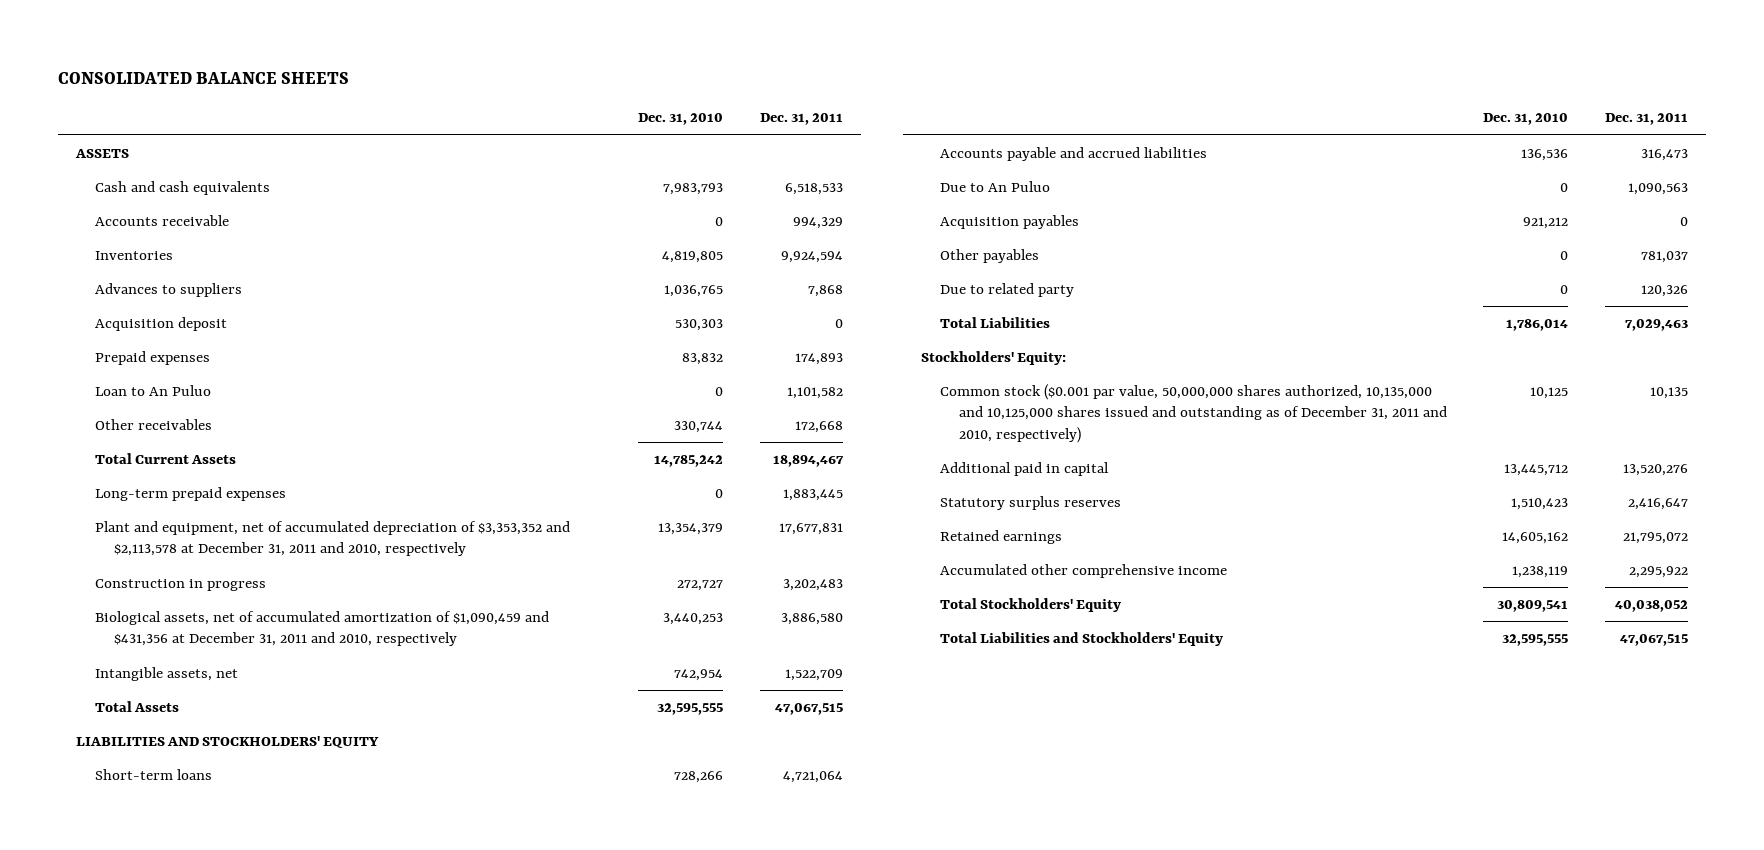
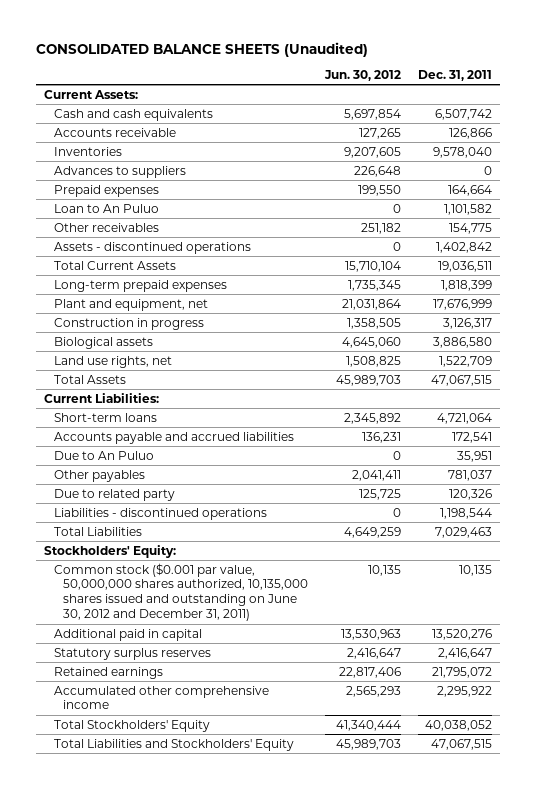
- CONSOLIDATED BALANCE SHEETS
+ CONSOLIDATED BALANCE SHEETS (Unaudited)
- | Dec. 31, 2010 | Dec. 31, 2011
+ | Jun. 30, 2012 | Dec. 31, 2011
- ASSETS
- Cash and cash equivalents | 7,983,793 | 6,518,533
- Accounts receivable | 0 | 994,329
- Inventories | 4,819,805 | 9,924,594
- Advances to suppliers | 1,036,765 | 7,868
- Acquisition deposit | 530,303 | 0
- Prepaid expenses | 83,832 | 174,893
+ Current Assets:
+ Cash and cash equivalents | 5,697,854 | 6,507,742
+ Accounts receivable | 127,265 | 126,866
+ Inventories | 9,207,605 | 9,578,040
+ Advances to suppliers | 226,648 | 0
+ Prepaid expenses | 199,550 | 164,664
- Other receivables | 330,744 | 172,668
- Total Current Assets | 14,785,242 | 18,894,467
- Long-term prepaid expenses | 0 | 1,883,445
- Plant and equipment, net of accumulated depreciation of $3,353,352 and $2,113,578 at December 31, 2011 and 2010, respectively | 13,354,379 | 17,677,831
- Construction in progress | 272,727 | 3,202,483
- Biological assets, net of accumulated amortization of $1,090,459 and $431,356 at December 31, 2011 and 2010, respectively | 3,440,253 | 3,886,580
- Intangible assets, net | 742,954 | 1,522,709
+ Other receivables | 251,182 | 154,775
+ Assets - discontinued operations | 0 | 1,402,842
+ Total Current Assets | 15,710,104 | 19,036,511
+ Long-term prepaid expenses | 1,735,345 | 1,818,399
+ Plant and equipment, net | 21,031,864 | 17,676,999
+ Construction in progress | 1,358,505 | 3,126,317
+ Biological assets | 4,645,060 | 3,886,580
+ Land use rights, net | 1,508,825 | 1,522,709
- LIABILITIES AND STOCKHOLDERS' EQUITY
+ Current Liabilities:
- Accounts payable and accrued liabilities | 136,536 | 316,473
- Due to An Puluo | 0 | 1,090,563
- Acquisition payables | 921,212 | 0
+ Accounts payable and accrued liabilities | 136,231 | 172,541
+ Due to An Puluo | 0 | 35,951
+ Liabilities - discontinued operations | 0 | 1,198,544
- Common stock ($0.001 par value, 50,000,000 shares authorized, 10,135,000 and 10,125,000 shares issued and outstanding as of December 31, 2011 and 2010, respectively) | 10,125 | 10,135
+ Common stock ($0.001 par value, 50,000,000 shares authorized, 10,135,000 shares issued and outstanding on June 30, 2012 and December 31, 2011) | 10,135 | 10,135

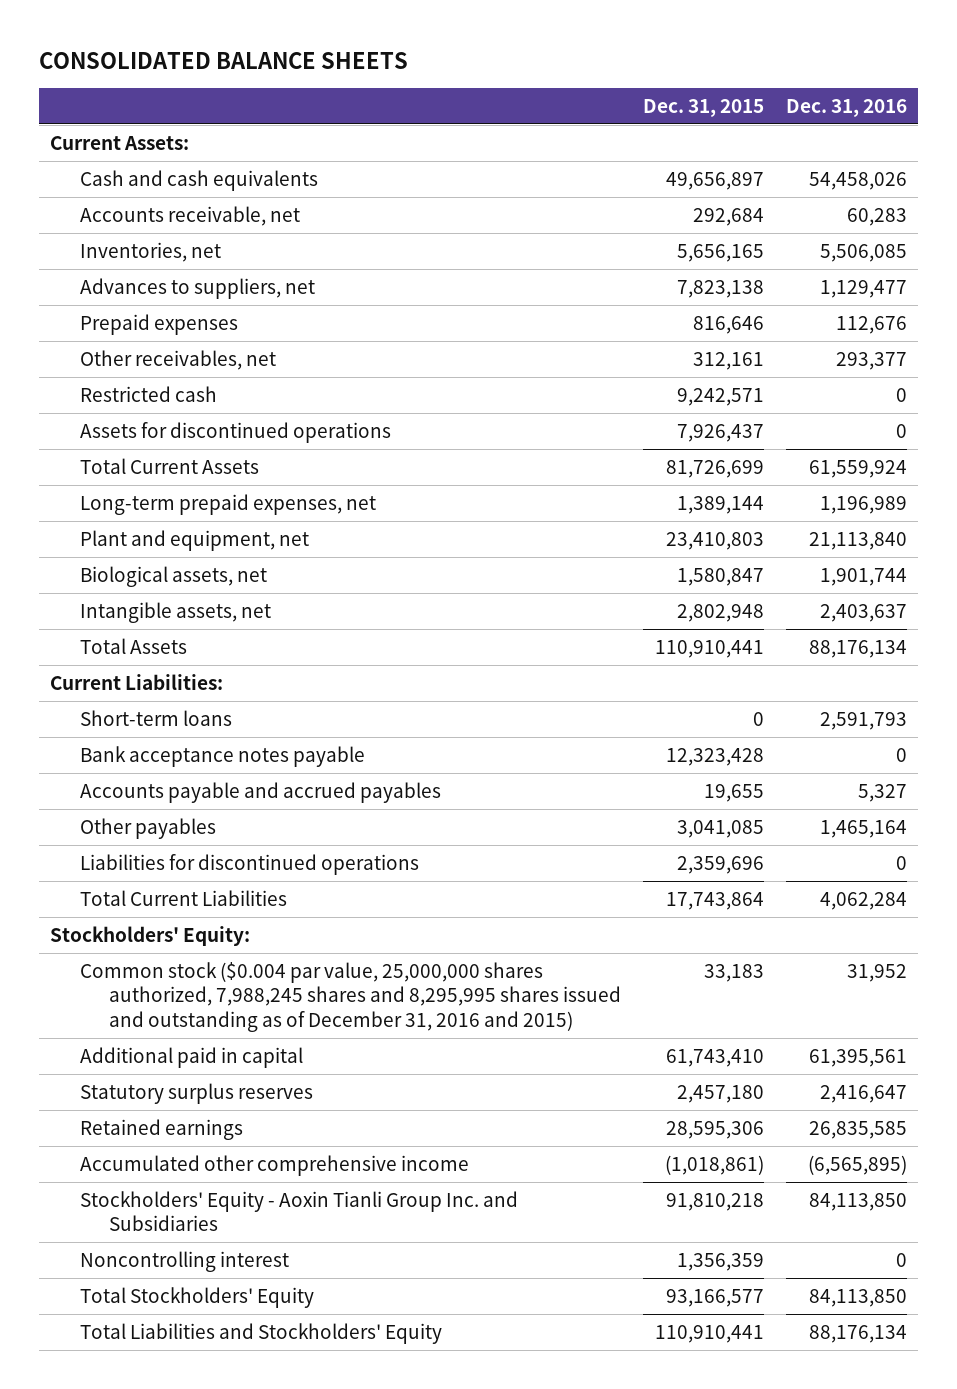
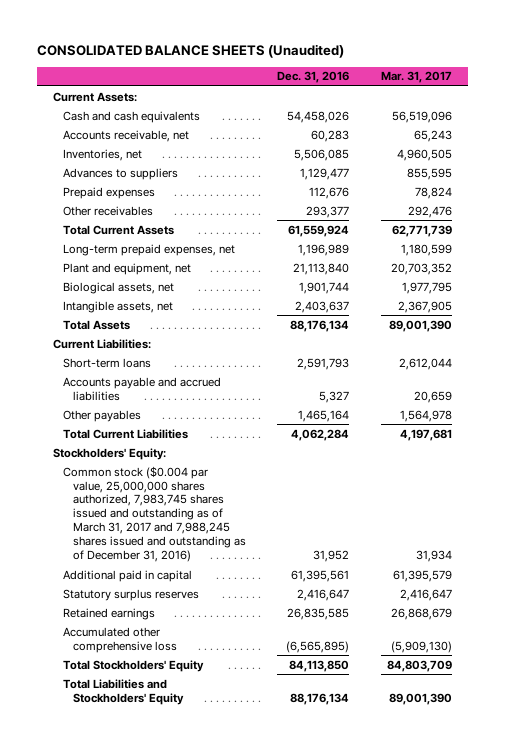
- CONSOLIDATED BALANCE SHEETS
+ CONSOLIDATED BALANCE SHEETS (Unaudited)
- | Dec. 31, 2015 | Dec. 31, 2016
+ | Dec. 31, 2016 | Mar. 31, 2017
- Advances to suppliers, net | 7,823,138 | 1,129,477
+ Advances to suppliers | 1,129,477 | 855,595
- Other receivables, net | 312,161 | 293,377
- Restricted cash | 9,242,571 | 0
- Assets for discontinued operations | 7,926,437 | 0
+ Other receivables | 293,377 | 292,476
- Bank acceptance notes payable | 12,323,428 | 0
- Accounts payable and accrued payables | 19,655 | 5,327
+ Accounts payable and accrued liabilities | 5,327 | 20,659
- Liabilities for discontinued operations | 2,359,696 | 0
- Common stock ($0.004 par value, 25,000,000 shares authorized, 7,988,245 shares and 8,295,995 shares issued and outstanding as of December 31, 2016 and 2015) | 33,183 | 31,952
+ Common stock ($0.004 par value, 25,000,000 shares authorized, 7,983,745 shares issued and outstanding as of March 31, 2017 and 7,988,245 shares issued and outstanding as of December 31, 2016) | 31,952 | 31,934
- Accumulated other comprehensive income | (1,018,861) | (6,565,895)
- Stockholders' Equity - Aoxin Tianli Group Inc. and Subsidiaries | 91,810,218 | 84,113,850
- Noncontrolling interest | 1,356,359 | 0
+ Accumulated other comprehensive loss | (6,565,895) | (5,909,130)

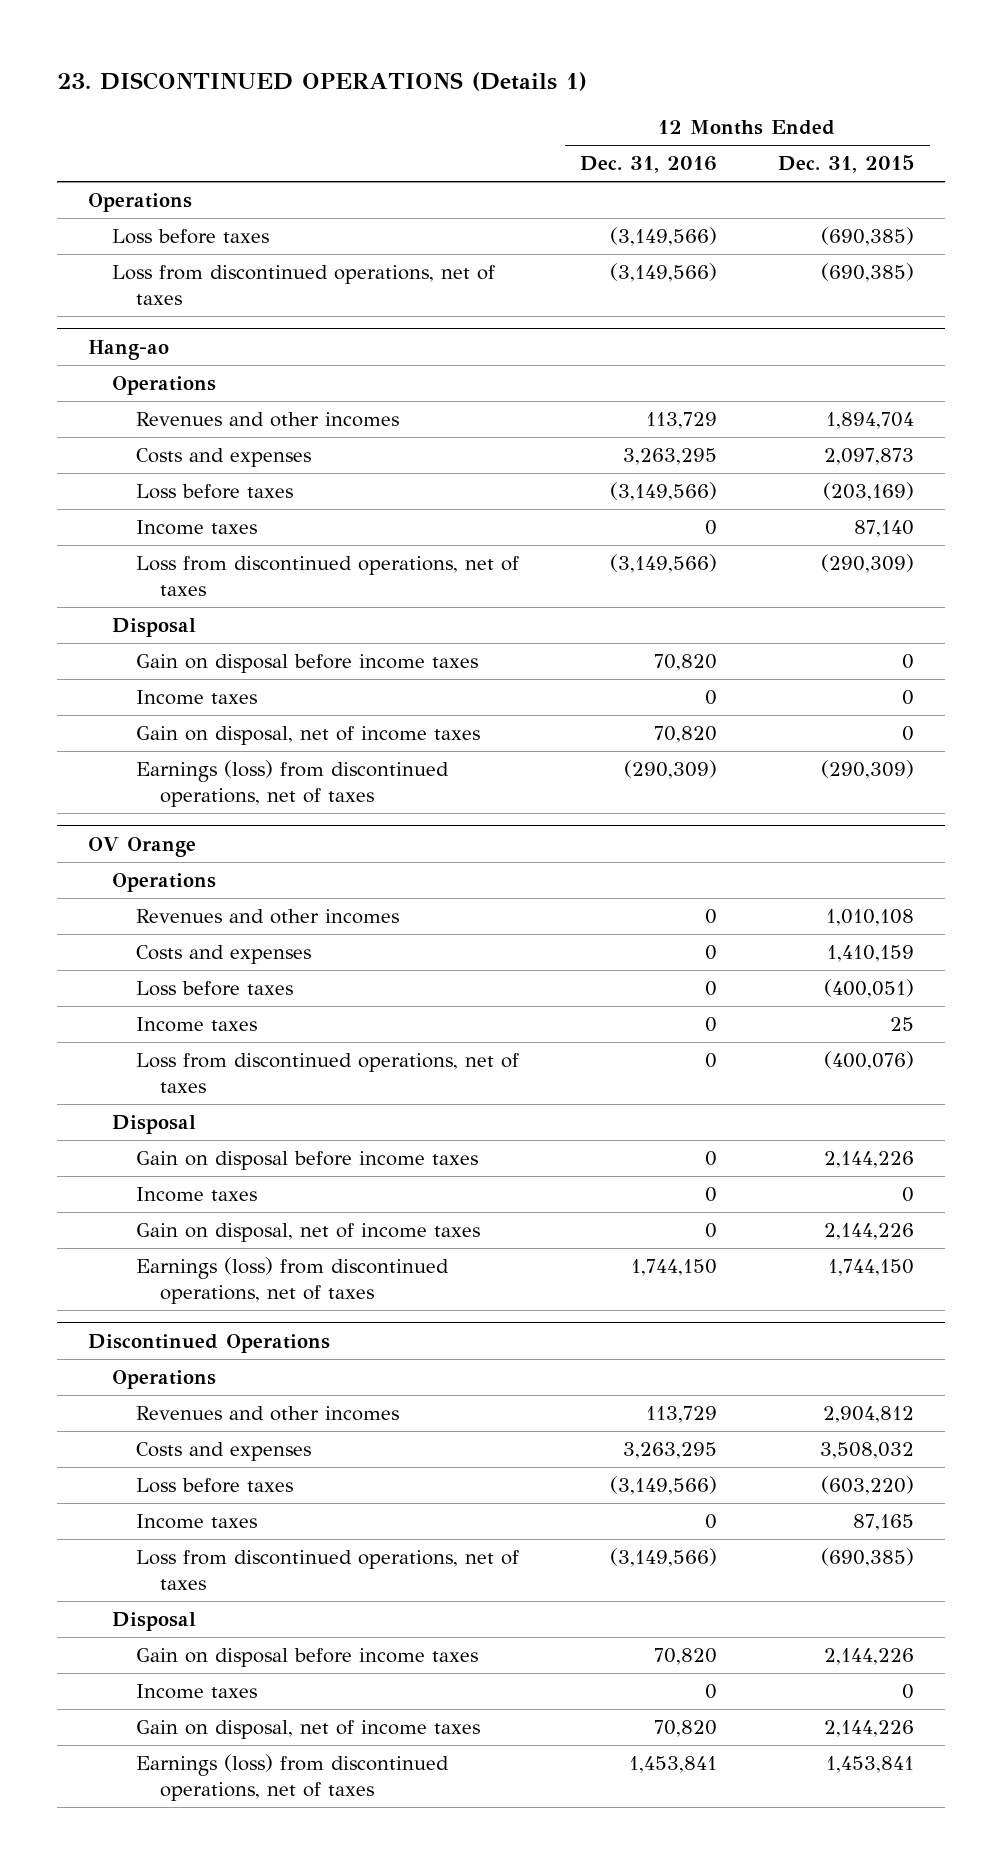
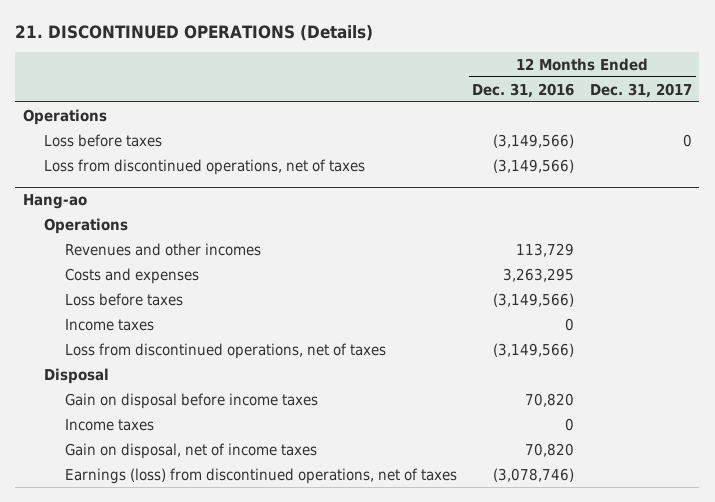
- 23. DISCONTINUED OPERATIONS (Details 1)
+ 21. DISCONTINUED OPERATIONS (Details)
- | 12 Months Ended Dec. 31, 2016 | 12 Months Ended Dec. 31, 2015
+ | 12 Months Ended Dec. 31, 2016 | 12 Months Ended Dec. 31, 2017
@ Hang-ao
- Earnings (loss) from discontinued operations, net of taxes | (290,309) | (290,309)
- OV Orange
- Operations
- Revenues and other incomes | 0 | 1,010,108
- Costs and expenses | 0 | 1,410,159
- Loss before taxes | 0 | (400,051)
- Income taxes | 0 | 25
- Loss from discontinued operations, net of taxes | 0 | (400,076)
- Disposal
- Gain on disposal before income taxes | 0 | 2,144,226
- Income taxes | 0 | 0
- Gain on disposal, net of income taxes | 0 | 2,144,226
- Earnings (loss) from discontinued operations, net of taxes | 1,744,150 | 1,744,150
- Discontinued Operations
- Operations
- Revenues and other incomes | 113,729 | 2,904,812
- Costs and expenses | 3,263,295 | 3,508,032
- Loss before taxes | (3,149,566) | (603,220)
- Income taxes | 0 | 87,165
- Loss from discontinued operations, net of taxes | (3,149,566) | (690,385)
- Disposal
- Gain on disposal before income taxes | 70,820 | 2,144,226
- Income taxes | 0 | 0
- Gain on disposal, net of income taxes | 70,820 | 2,144,226
- Earnings (loss) from discontinued operations, net of taxes | 1,453,841 | 1,453,841
@ Hang-ao
+ Earnings (loss) from discontinued operations, net of taxes | (3,078,746) |

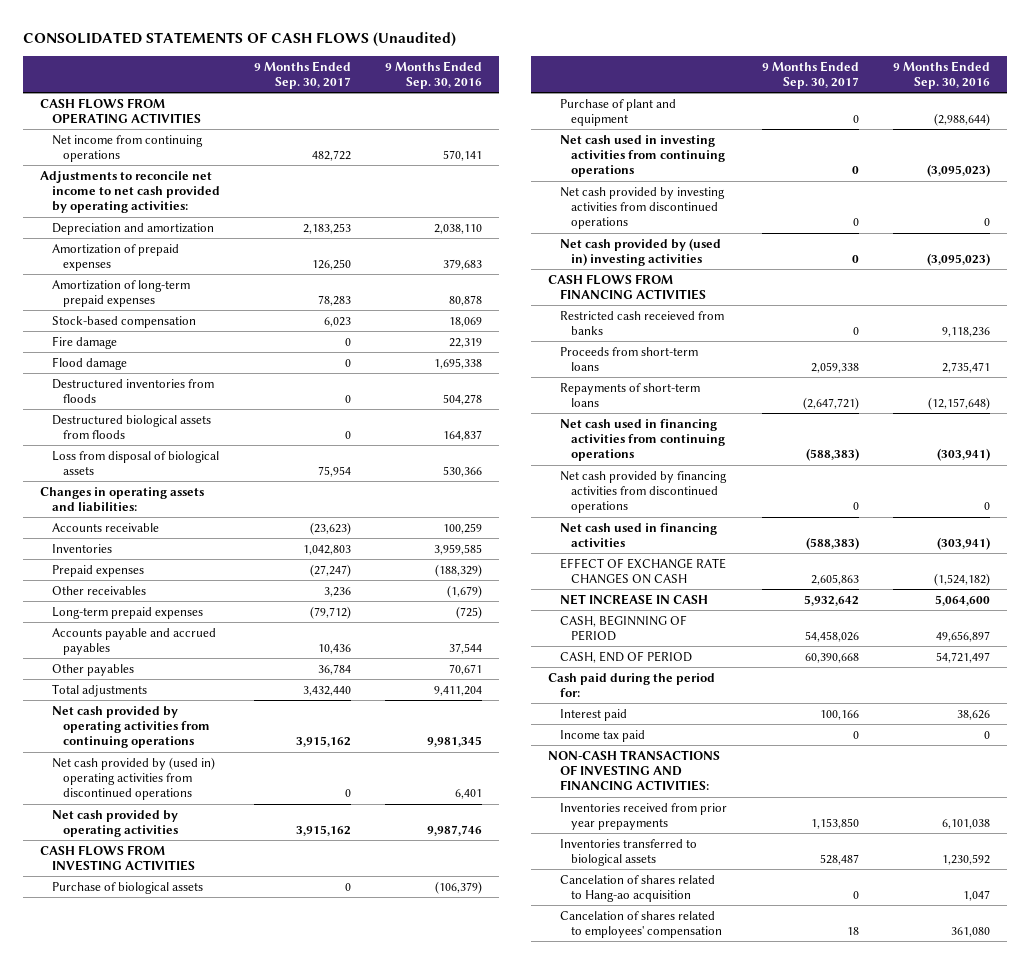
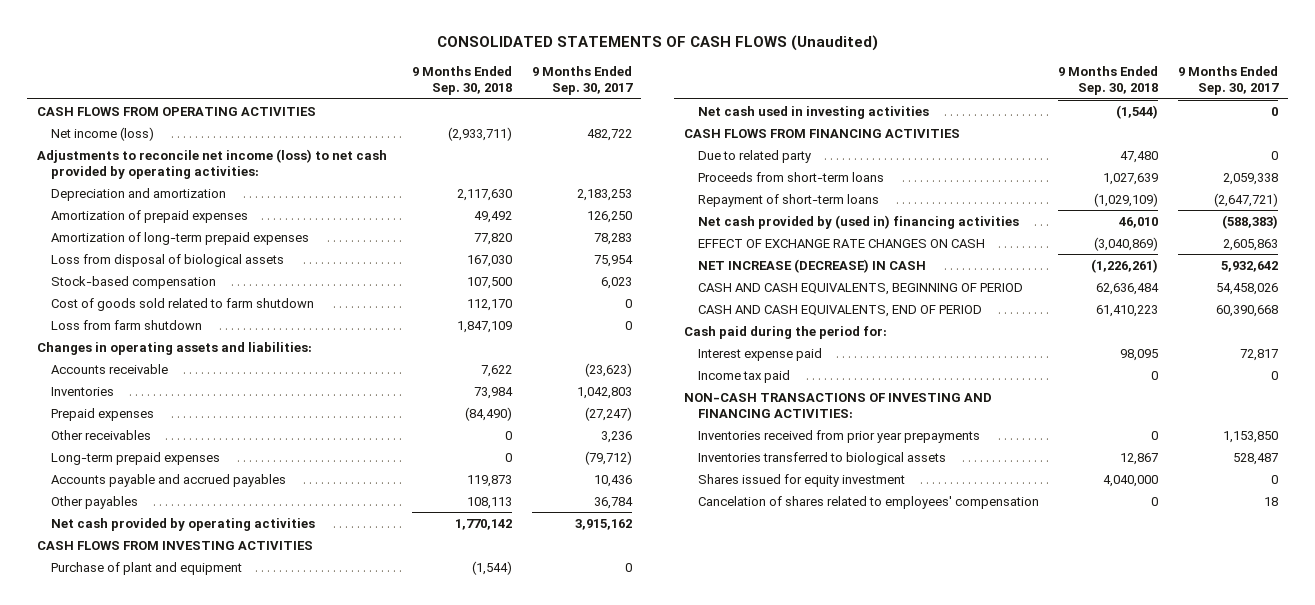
- | 9 Months Ended Sep. 30, 2017 | 9 Months Ended Sep. 30, 2016
+ | 9 Months Ended Sep. 30, 2018 | 9 Months Ended Sep. 30, 2017
- Net income from continuing operations | 482,722 | 570,141
- Adjustments to reconcile net income to net cash provided by operating activities:
+ Net income (loss) | (2,933,711) | 482,722
+ Adjustments to reconcile net income (loss) to net cash provided by operating activities:
- Fire damage | 0 | 22,319
- Flood damage | 0 | 1,695,338
- Destructured inventories from floods | 0 | 504,278
- Destructured biological assets from floods | 0 | 164,837
moved down: Stock-based compensation | 107,500 | 6,023
+ Cost of goods sold related to farm shutdown | 112,170 | 0
+ Loss from farm shutdown | 1,847,109 | 0
- Total adjustments | 3,432,440 | 9,411,204
- Net cash provided by operating activities from continuing operations | 3,915,162 | 9,981,345
- Net cash provided by (used in) operating activities from discontinued operations | 0 | 6,401
- Purchase of biological assets | 0 | (106,379)
- Net cash used in investing activities from continuing operations | 0 | (3,095,023)
- Net cash provided by investing activities from discontinued operations | 0 | 0
- Net cash provided by (used in) investing activities | 0 | (3,095,023)
+ Net cash used in investing activities | (1,544) | 0
- Restricted cash receieved from banks | 0 | 9,118,236
+ Due to related party | 47,480 | 0
- Repayments of short-term loans | (2,647,721) | (12,157,648)
- Net cash used in financing activities from continuing operations | (588,383) | (303,941)
- Net cash provided by financing activities from discontinued operations | 0 | 0
- Net cash used in financing activities | (588,383) | (303,941)
+ Repayment of short-term loans | (1,029,109) | (2,647,721)
+ Net cash provided by (used in) financing activities | 46,010 | (588,383)
- NET INCREASE IN CASH | 5,932,642 | 5,064,600
- CASH, BEGINNING OF PERIOD | 54,458,026 | 49,656,897
- CASH, END OF PERIOD | 60,390,668 | 54,721,497
+ NET INCREASE (DECREASE) IN CASH | (1,226,261) | 5,932,642
+ CASH AND CASH EQUIVALENTS, BEGINNING OF PERIOD | 62,636,484 | 54,458,026
+ CASH AND CASH EQUIVALENTS, END OF PERIOD | 61,410,223 | 60,390,668
- Interest paid | 100,166 | 38,626
+ Interest expense paid | 98,095 | 72,817
- Cancelation of shares related to Hang-ao acquisition | 0 | 1,047
+ Shares issued for equity investment | 4,040,000 | 0

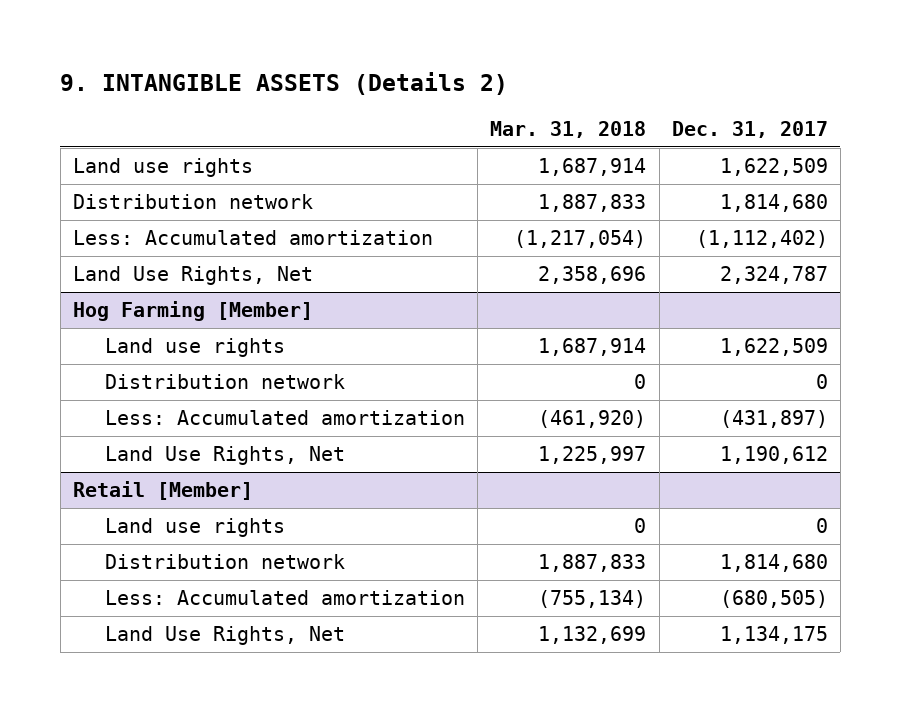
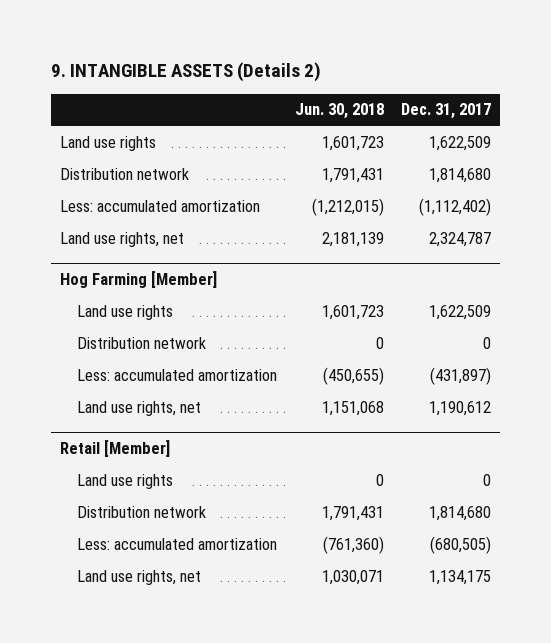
- | Mar. 31, 2018 | Dec. 31, 2017
+ | Jun. 30, 2018 | Dec. 31, 2017
- Less: Accumulated amortization | (1,217,054) | (1,112,402)
- Land Use Rights, Net | 2,358,696 | 2,324,787
+ Less: accumulated amortization | (1,212,015) | (1,112,402)
+ Land use rights, net | 2,181,139 | 2,324,787
@ Hog Farming [Member]
- Less: Accumulated amortization | (461,920) | (431,897)
- Land Use Rights, Net | 1,225,997 | 1,190,612
+ Less: accumulated amortization | (450,655) | (431,897)
+ Land use rights, net | 1,151,068 | 1,190,612
@ Retail [Member]
- Less: Accumulated amortization | (755,134) | (680,505)
- Land Use Rights, Net | 1,132,699 | 1,134,175
+ Less: accumulated amortization | (761,360) | (680,505)
+ Land use rights, net | 1,030,071 | 1,134,175

